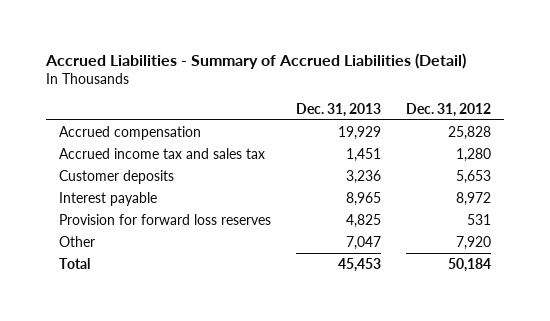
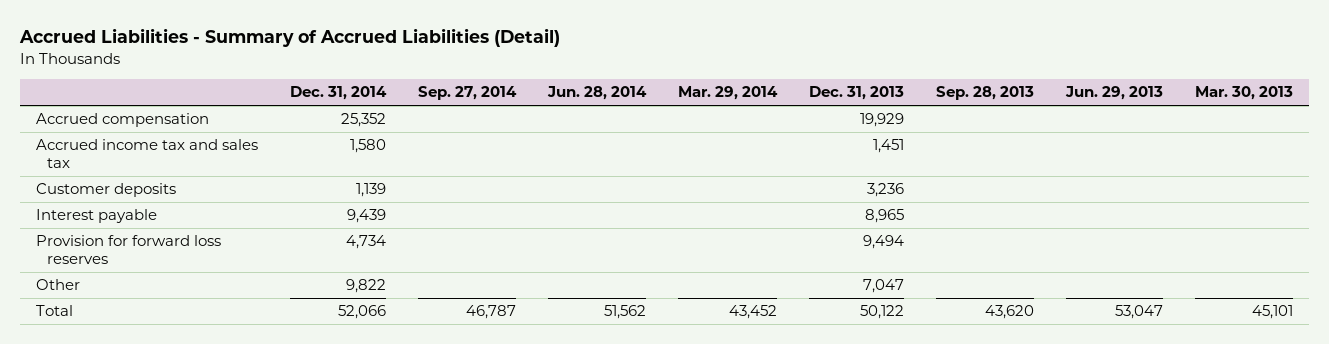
- | Dec. 31, 2013 | Dec. 31, 2012
+ | Dec. 31, 2014 | Sep. 27, 2014 | Jun. 28, 2014 | Mar. 29, 2014 | Dec. 31, 2013 | Sep. 28, 2013 | Jun. 29, 2013 | Mar. 30, 2013
- Provision for forward loss reserves | 4,825 | 531
+ Provision for forward loss reserves | 4,734 | | | | 9,494 | | |
- Total | 45,453 | 50,184
+ Total | 52,066 | 46,787 | 51,562 | 43,452 | 50,122 | 43,620 | 53,047 | 45,101

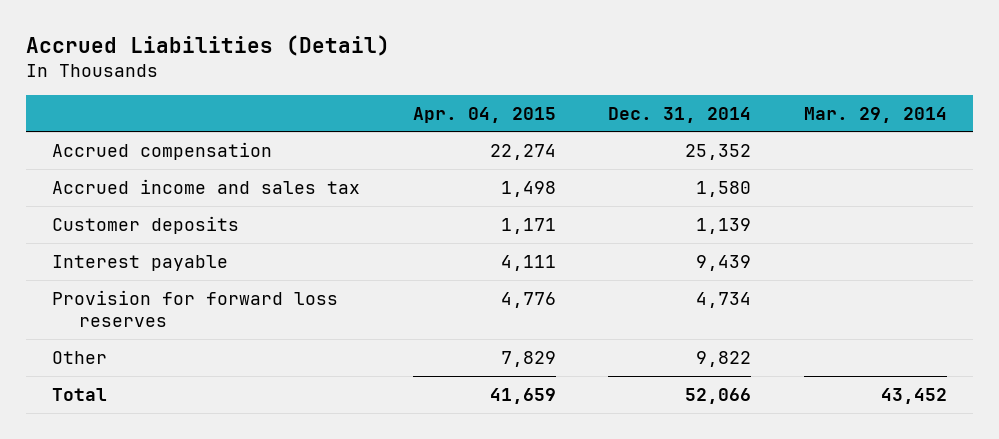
- Accrued Liabilities - Summary of Accrued Liabilities (Detail)
+ Accrued Liabilities (Detail)
- | Dec. 31, 2014 | Sep. 27, 2014 | Jun. 28, 2014 | Mar. 29, 2014 | Dec. 31, 2013 | Sep. 28, 2013 | Jun. 29, 2013 | Mar. 30, 2013
+ | Apr. 04, 2015 | Dec. 31, 2014 | Mar. 29, 2014
- Accrued income tax and sales tax | 1,580 | | | | 1,451 | | |
+ Accrued income and sales tax | 1,498 | 1,580 |

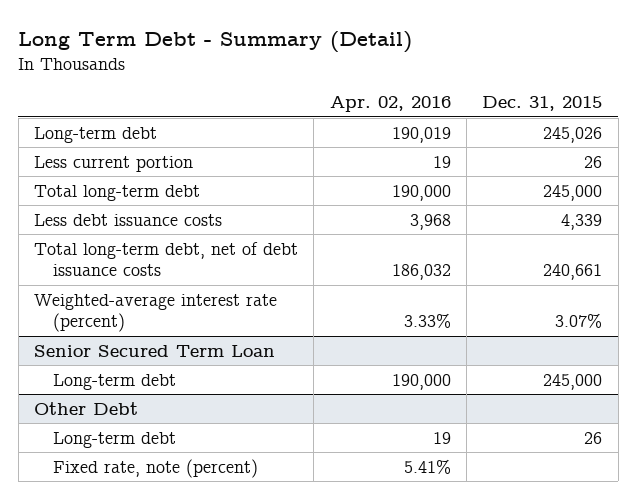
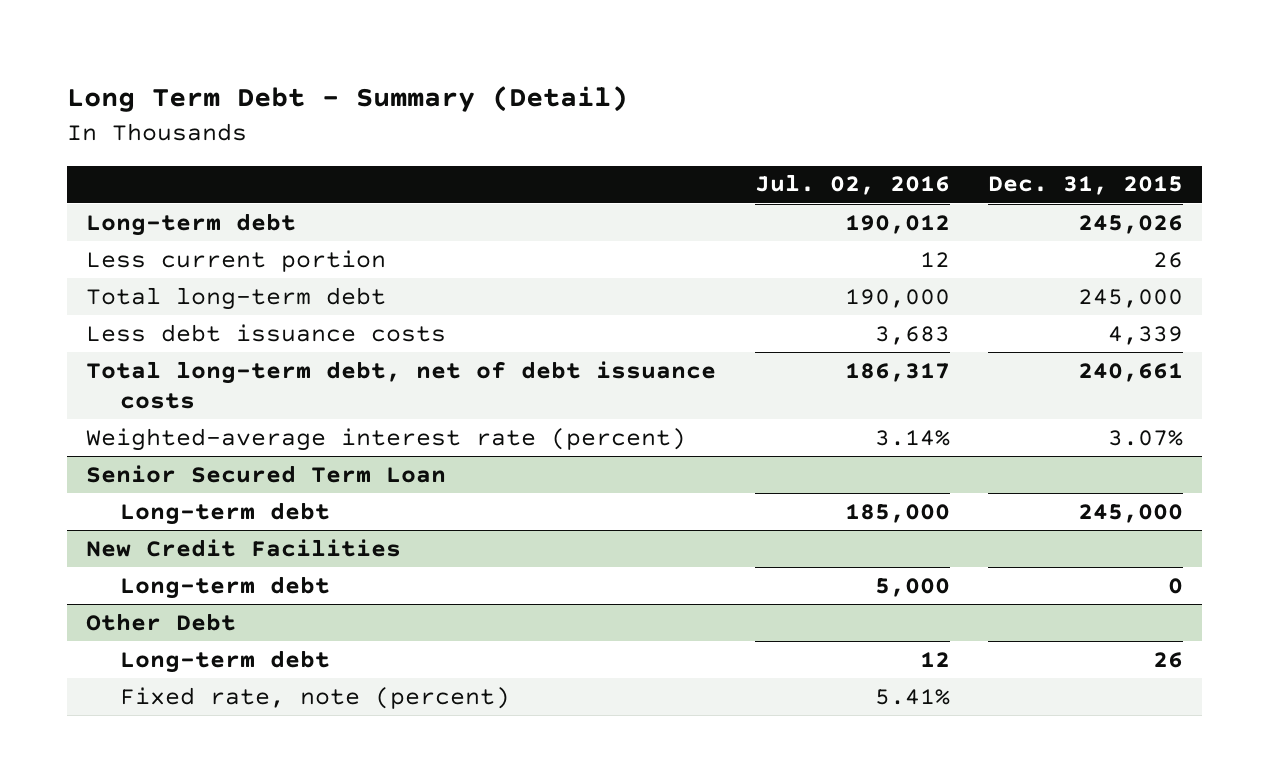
- | Apr. 02, 2016 | Dec. 31, 2015
+ | Jul. 02, 2016 | Dec. 31, 2015
+ New Credit Facilities
+ Long-term debt | 5,000 | 0

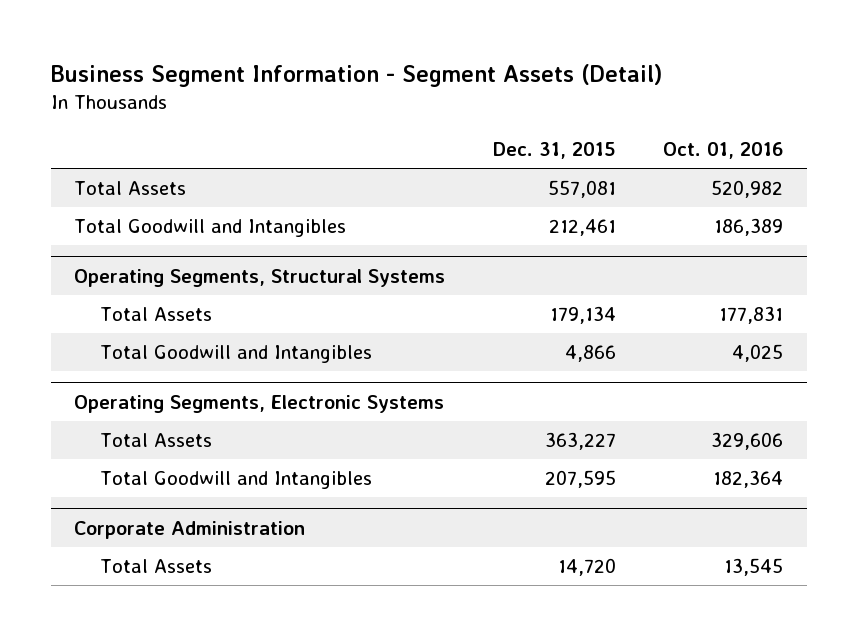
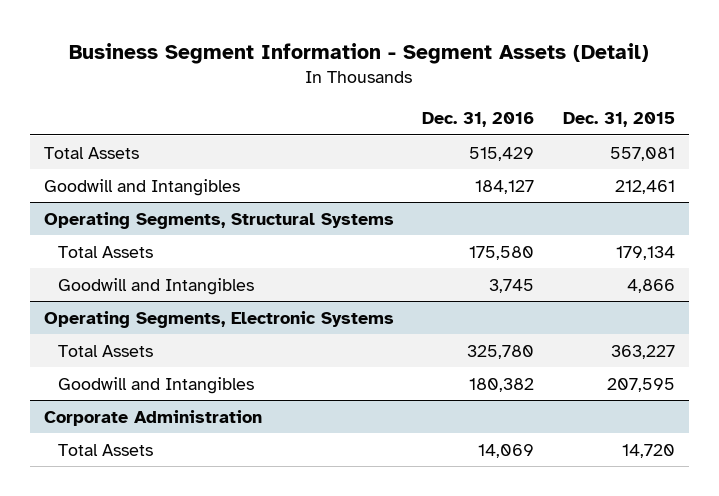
- | Dec. 31, 2015 | Oct. 01, 2016
+ | Dec. 31, 2016 | Dec. 31, 2015
- Total Goodwill and Intangibles | 212,461 | 186,389
+ Goodwill and Intangibles | 184,127 | 212,461
@ Operating Segments, Structural Systems
- Total Goodwill and Intangibles | 4,866 | 4,025
+ Goodwill and Intangibles | 3,745 | 4,866
@ Operating Segments, Electronic Systems
- Total Goodwill and Intangibles | 207,595 | 182,364
+ Goodwill and Intangibles | 180,382 | 207,595

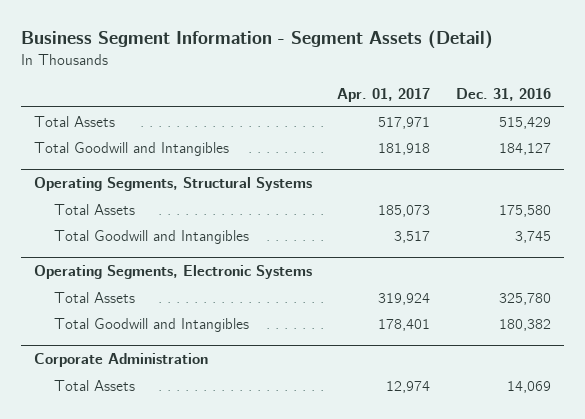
- | Dec. 31, 2016 | Dec. 31, 2015
+ | Apr. 01, 2017 | Dec. 31, 2016
- Goodwill and Intangibles | 184,127 | 212,461
+ Total Goodwill and Intangibles | 181,918 | 184,127
@ Operating Segments, Structural Systems
- Goodwill and Intangibles | 3,745 | 4,866
+ Total Goodwill and Intangibles | 3,517 | 3,745
@ Operating Segments, Electronic Systems
- Goodwill and Intangibles | 180,382 | 207,595
+ Total Goodwill and Intangibles | 178,401 | 180,382

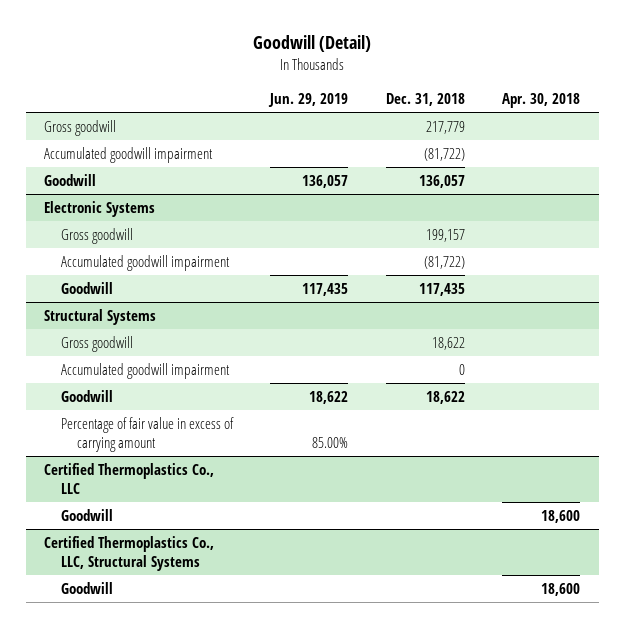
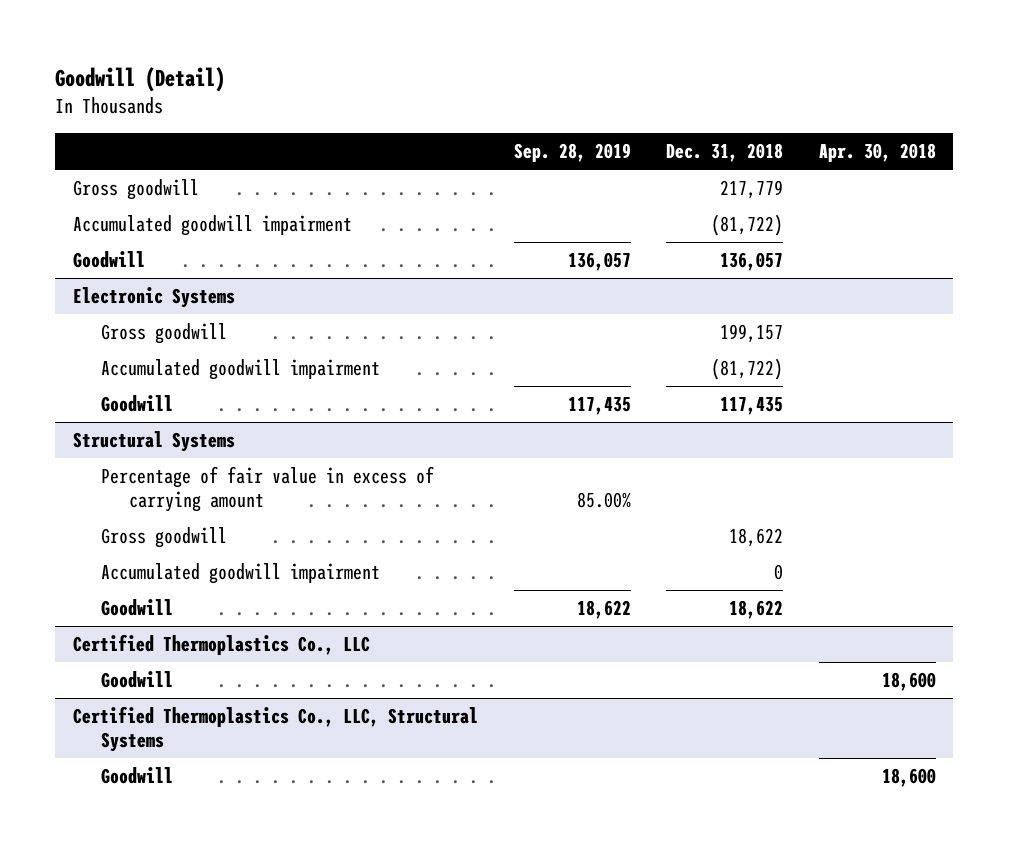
- | Jun. 29, 2019 | Dec. 31, 2018 | Apr. 30, 2018
+ | Sep. 28, 2019 | Dec. 31, 2018 | Apr. 30, 2018
@ Structural Systems
moved up: Percentage of fair value in excess of carrying amount | 85.00% | |

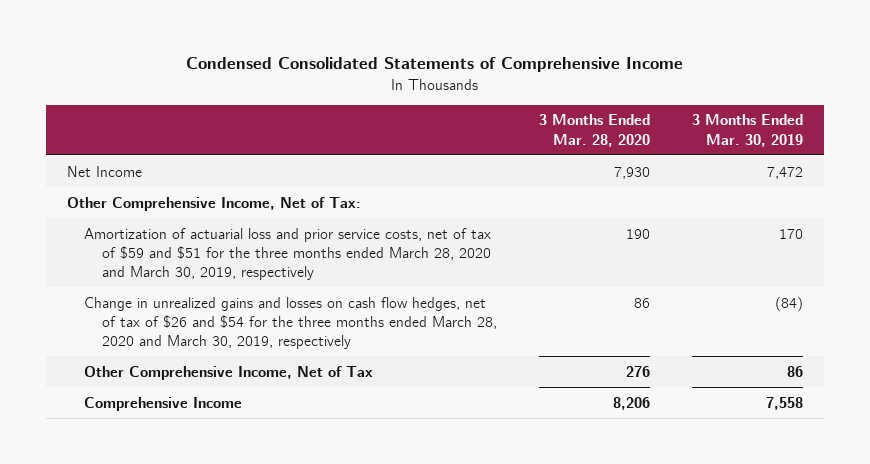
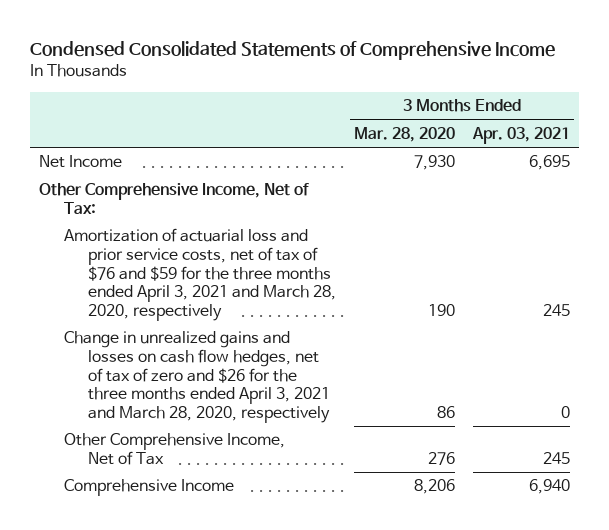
- | 3 Months Ended Mar. 28, 2020 | 3 Months Ended Mar. 30, 2019
+ | 3 Months Ended Mar. 28, 2020 | 3 Months Ended Apr. 03, 2021
- Amortization of actuarial loss and prior service costs, net of tax of $59 and $51 for the three months ended March 28, 2020 and March 30, 2019, respectively | 190 | 170
- Change in unrealized gains and losses on cash flow hedges, net of tax of $26 and $54 for the three months ended March 28, 2020 and March 30, 2019, respectively | 86 | (84)
+ Amortization of actuarial loss and prior service costs, net of tax of $76 and $59 for the three months ended April 3, 2021 and March 28, 2020, respectively | 190 | 245
+ Change in unrealized gains and losses on cash flow hedges, net of tax of zero and $26 for the three months ended April 3, 2021 and March 28, 2020, respectively | 86 | 0

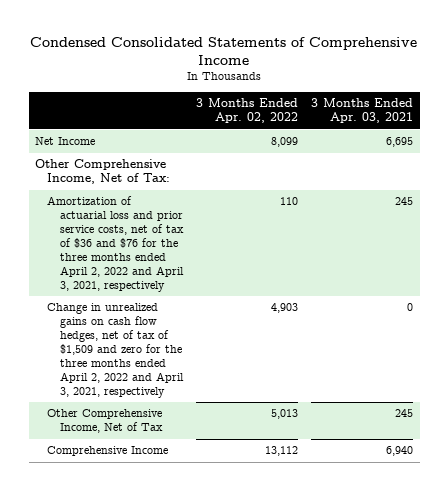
- | 3 Months Ended Mar. 28, 2020 | 3 Months Ended Apr. 03, 2021
+ | 3 Months Ended Apr. 02, 2022 | 3 Months Ended Apr. 03, 2021
- Amortization of actuarial loss and prior service costs, net of tax of $76 and $59 for the three months ended April 3, 2021 and March 28, 2020, respectively | 190 | 245
- Change in unrealized gains and losses on cash flow hedges, net of tax of zero and $26 for the three months ended April 3, 2021 and March 28, 2020, respectively | 86 | 0
+ Amortization of actuarial loss and prior service costs, net of tax of $36 and $76 for the three months ended April 2, 2022 and April 3, 2021, respectively | 110 | 245
+ Change in unrealized gains on cash flow hedges, net of tax of $1,509 and zero for the three months ended April 2, 2022 and April 3, 2021, respectively | 4,903 | 0

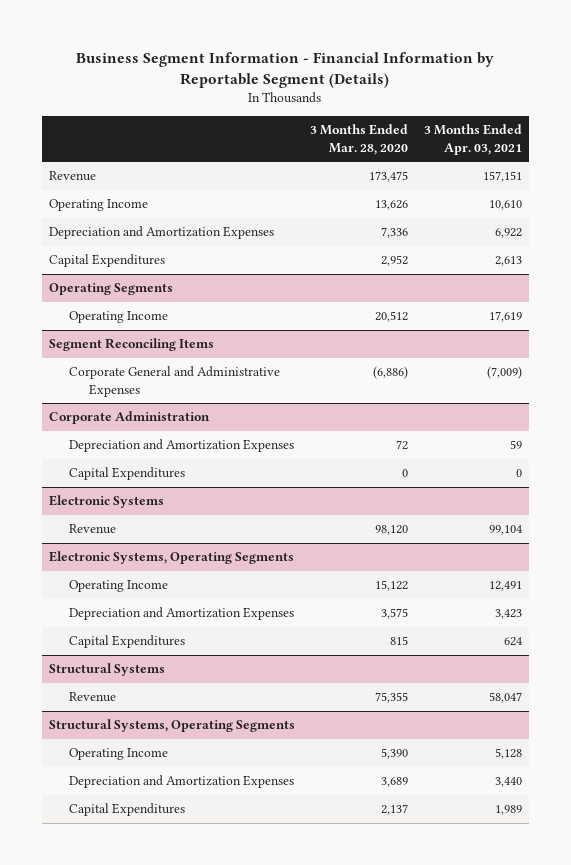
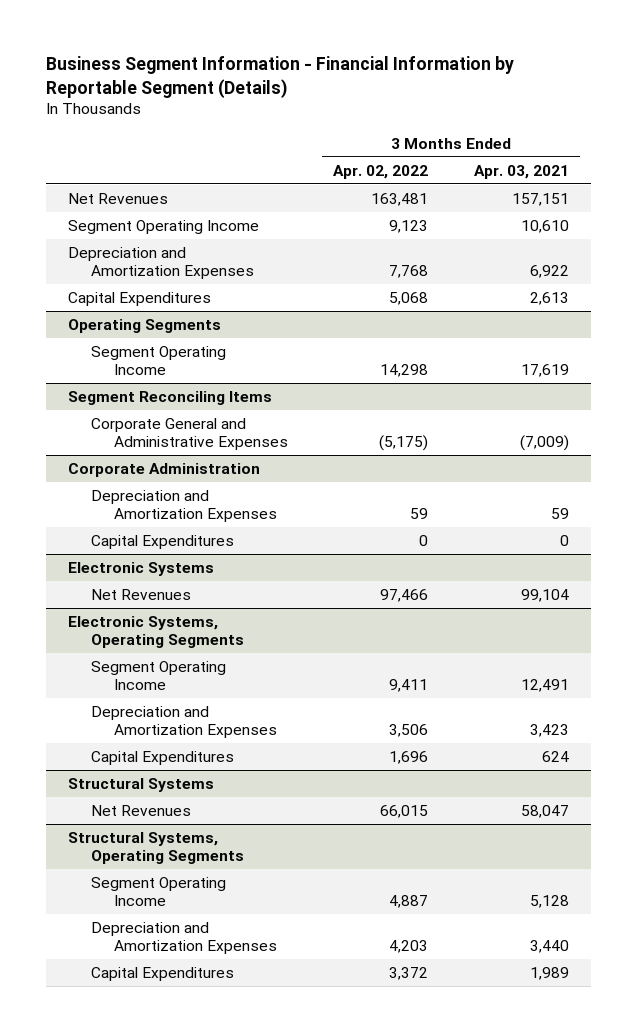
- | 3 Months Ended Mar. 28, 2020 | 3 Months Ended Apr. 03, 2021
+ | 3 Months Ended Apr. 02, 2022 | 3 Months Ended Apr. 03, 2021
- Revenue | 173,475 | 157,151
- Operating Income | 13,626 | 10,610
+ Net Revenues | 163,481 | 157,151
+ Segment Operating Income | 9,123 | 10,610
@ Operating Segments
- Operating Income | 20,512 | 17,619
+ Segment Operating Income | 14,298 | 17,619
@ Electronic Systems
- Revenue | 98,120 | 99,104
+ Net Revenues | 97,466 | 99,104
@ Electronic Systems, Operating Segments
- Operating Income | 15,122 | 12,491
+ Segment Operating Income | 9,411 | 12,491
@ Structural Systems
- Revenue | 75,355 | 58,047
+ Net Revenues | 66,015 | 58,047
@ Structural Systems, Operating Segments
- Operating Income | 5,390 | 5,128
+ Segment Operating Income | 4,887 | 5,128

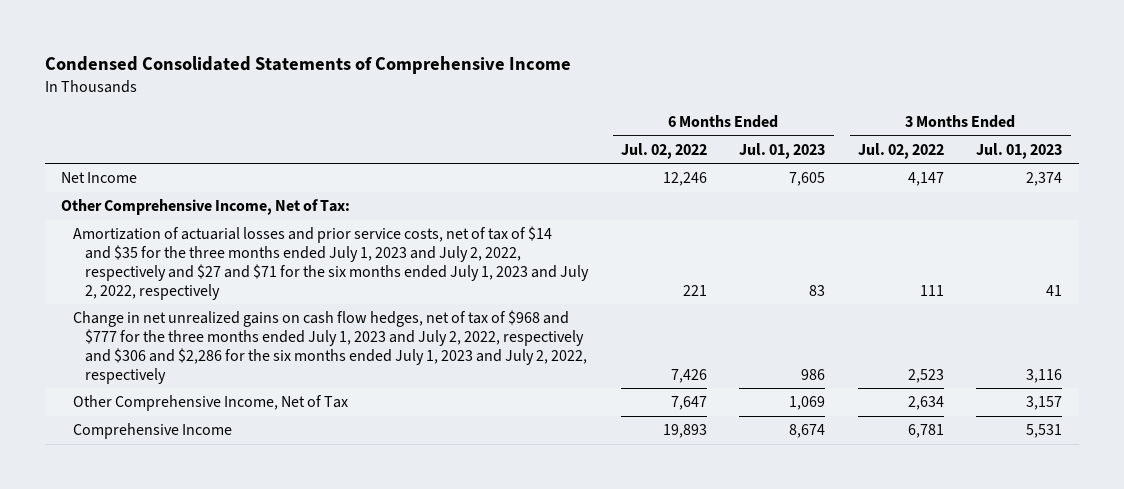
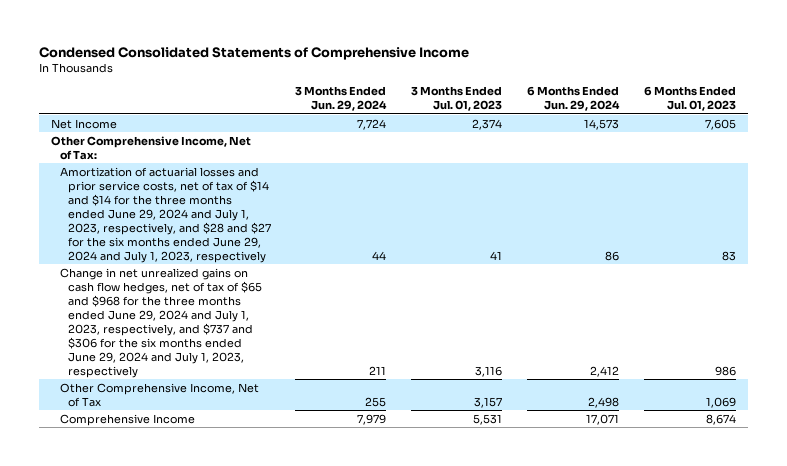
- | 6 Months Ended Jul. 02, 2022 | 6 Months Ended Jul. 01, 2023 | 3 Months Ended Jul. 02, 2022 | 3 Months Ended Jul. 01, 2023
+ | 3 Months Ended Jun. 29, 2024 | 3 Months Ended Jul. 01, 2023 | 6 Months Ended Jun. 29, 2024 | 6 Months Ended Jul. 01, 2023
- Amortization of actuarial losses and prior service costs, net of tax of $14 and $35 for the three months ended July 1, 2023 and July 2, 2022, respectively and $27 and $71 for the six months ended July 1, 2023 and July 2, 2022, respectively | 221 | 83 | 111 | 41
- Change in net unrealized gains on cash flow hedges, net of tax of $968 and $777 for the three months ended July 1, 2023 and July 2, 2022, respectively and $306 and $2,286 for the six months ended July 1, 2023 and July 2, 2022, respectively | 7,426 | 986 | 2,523 | 3,116
+ Amortization of actuarial losses and prior service costs, net of tax of $14 and $14 for the three months ended June 29, 2024 and July 1, 2023, respectively, and $28 and $27 for the six months ended June 29, 2024 and July 1, 2023, respectively | 44 | 41 | 86 | 83
+ Change in net unrealized gains on cash flow hedges, net of tax of $65 and $968 for the three months ended June 29, 2024 and July 1, 2023, respectively, and $737 and $306 for the six months ended June 29, 2024 and July 1, 2023, respectively | 211 | 3,116 | 2,412 | 986

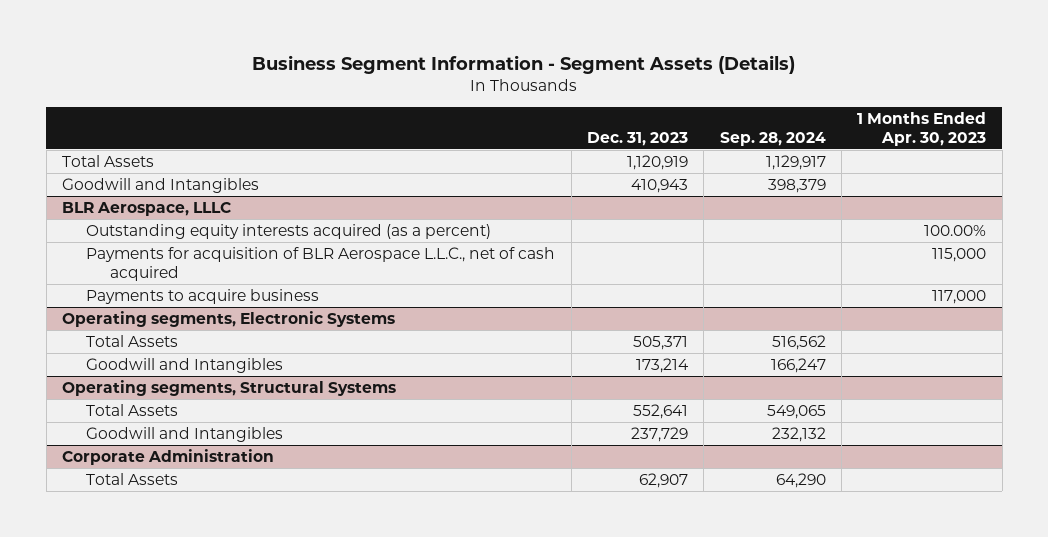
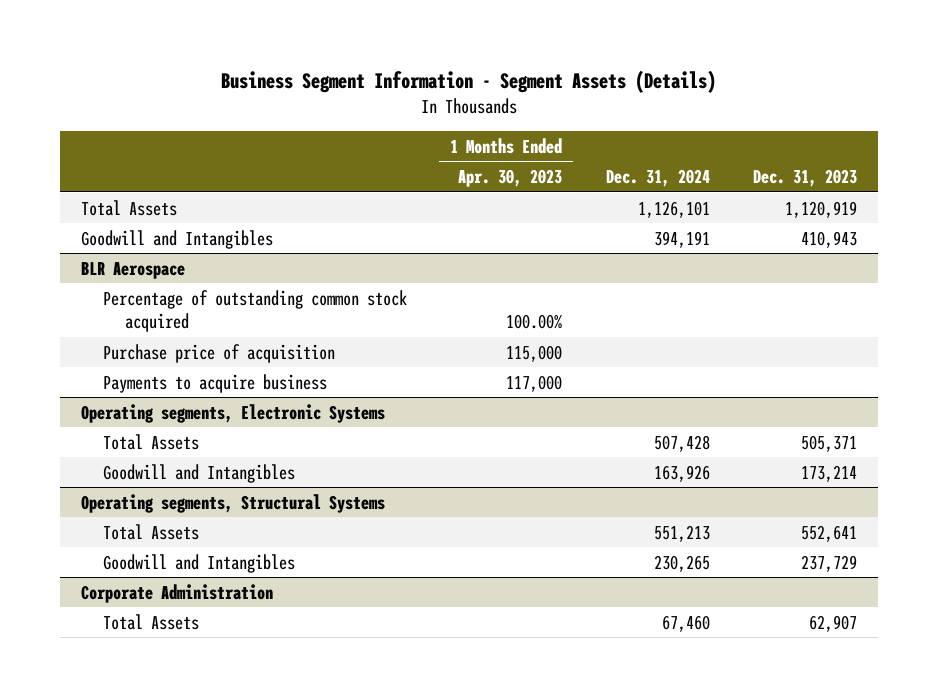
- | Dec. 31, 2023 | Sep. 28, 2024 | 1 Months Ended Apr. 30, 2023
+ | 1 Months Ended Apr. 30, 2023 | Dec. 31, 2024 | Dec. 31, 2023
- BLR Aerospace, LLLC
- Outstanding equity interests acquired (as a percent) | | | 100.00%
- Payments for acquisition of BLR Aerospace L.L.C., net of cash acquired | | | 115,000
+ BLR Aerospace
+ Percentage of outstanding common stock acquired | 100.00% | |
+ Purchase price of acquisition | 115,000 | |

